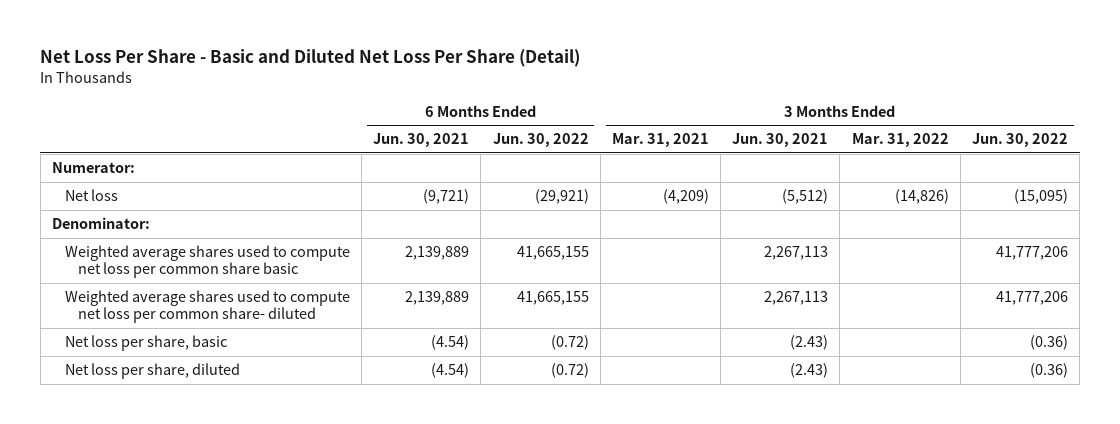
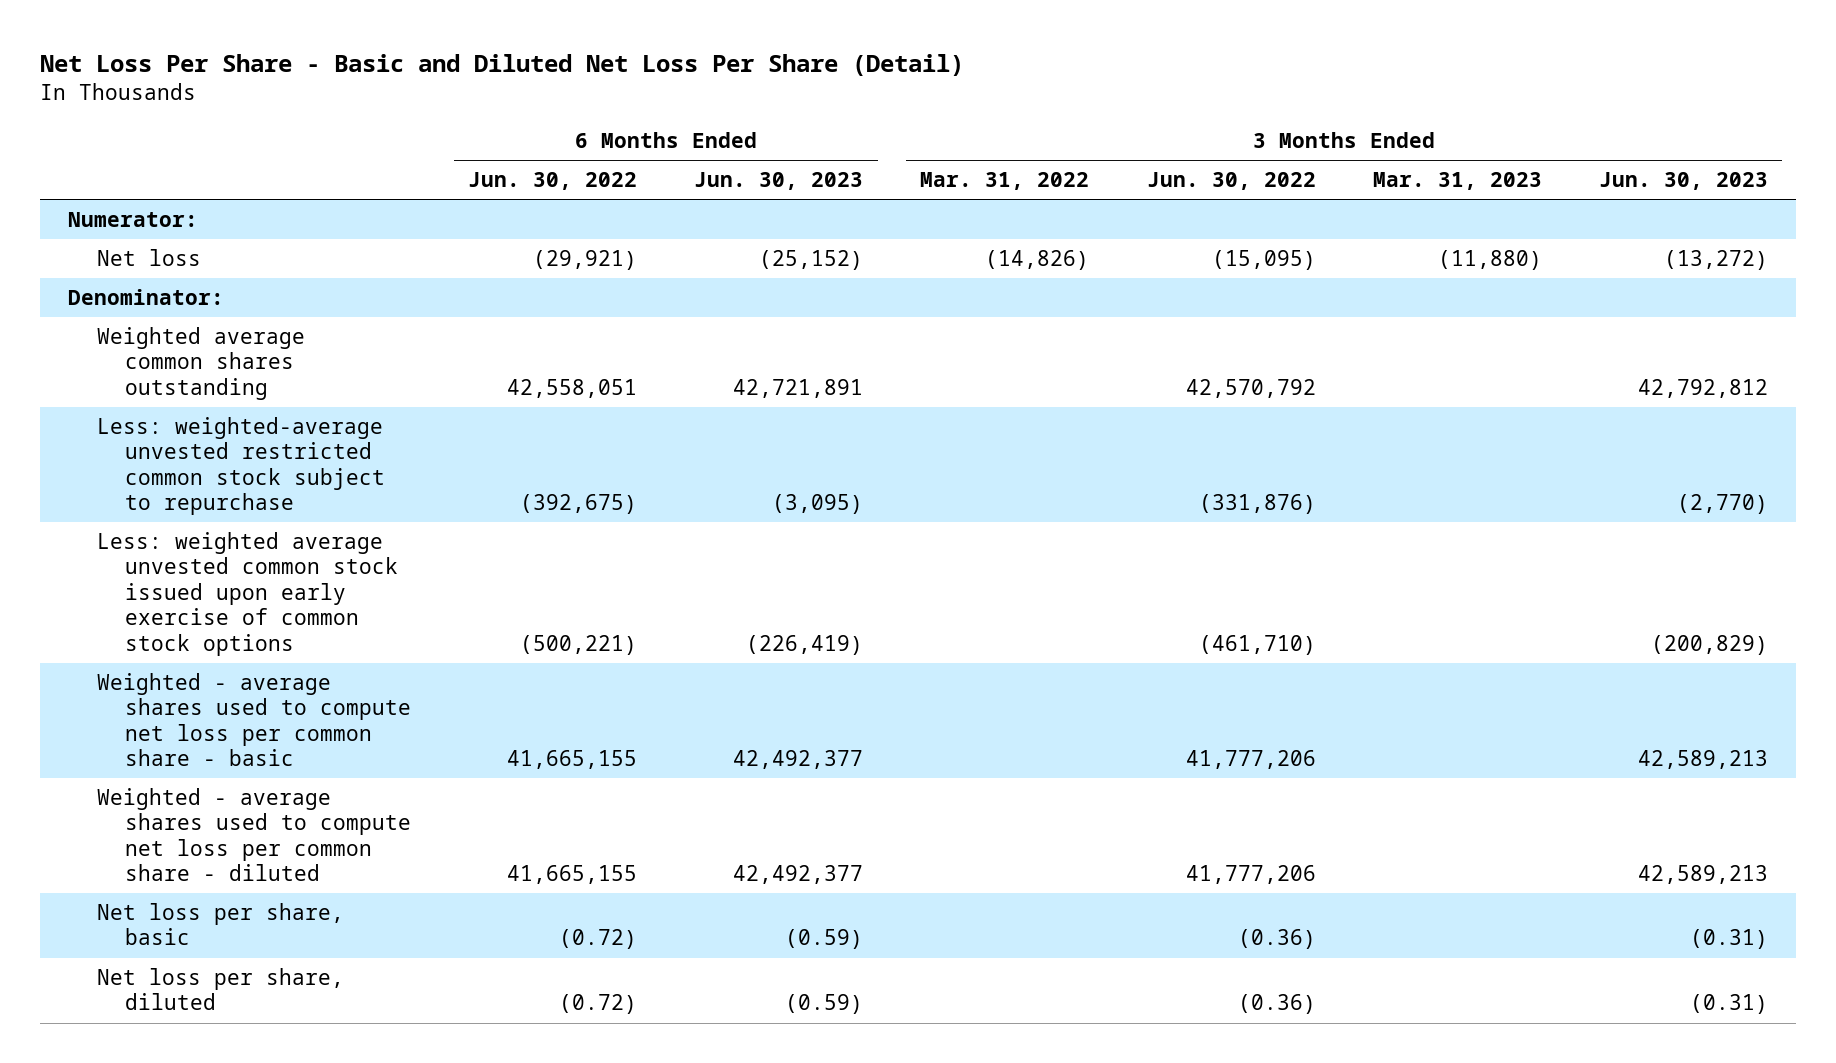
- | 6 Months Ended Jun. 30, 2021 | 6 Months Ended Jun. 30, 2022 | 3 Months Ended Mar. 31, 2021 | 3 Months Ended Jun. 30, 2021 | 3 Months Ended Mar. 31, 2022 | 3 Months Ended Jun. 30, 2022
+ | 6 Months Ended Jun. 30, 2022 | 6 Months Ended Jun. 30, 2023 | 3 Months Ended Mar. 31, 2022 | 3 Months Ended Jun. 30, 2022 | 3 Months Ended Mar. 31, 2023 | 3 Months Ended Jun. 30, 2023
- Weighted average shares used to compute net loss per common share basic | 2,139,889 | 41,665,155 | | 2,267,113 | | 41,777,206
- Weighted average shares used to compute net loss per common share- diluted | 2,139,889 | 41,665,155 | | 2,267,113 | | 41,777,206
+ Weighted average common shares outstanding | 42,558,051 | 42,721,891 | | 42,570,792 | | 42,792,812
+ Less: weighted-average unvested restricted common stock subject to repurchase | (392,675) | (3,095) | | (331,876) | | (2,770)
+ Less: weighted average unvested common stock issued upon early exercise of common stock options | (500,221) | (226,419) | | (461,710) | | (200,829)
+ Weighted - average shares used to compute net loss per common share - basic | 41,665,155 | 42,492,377 | | 41,777,206 | | 42,589,213
+ Weighted - average shares used to compute net loss per common share - diluted | 41,665,155 | 42,492,377 | | 41,777,206 | | 42,589,213

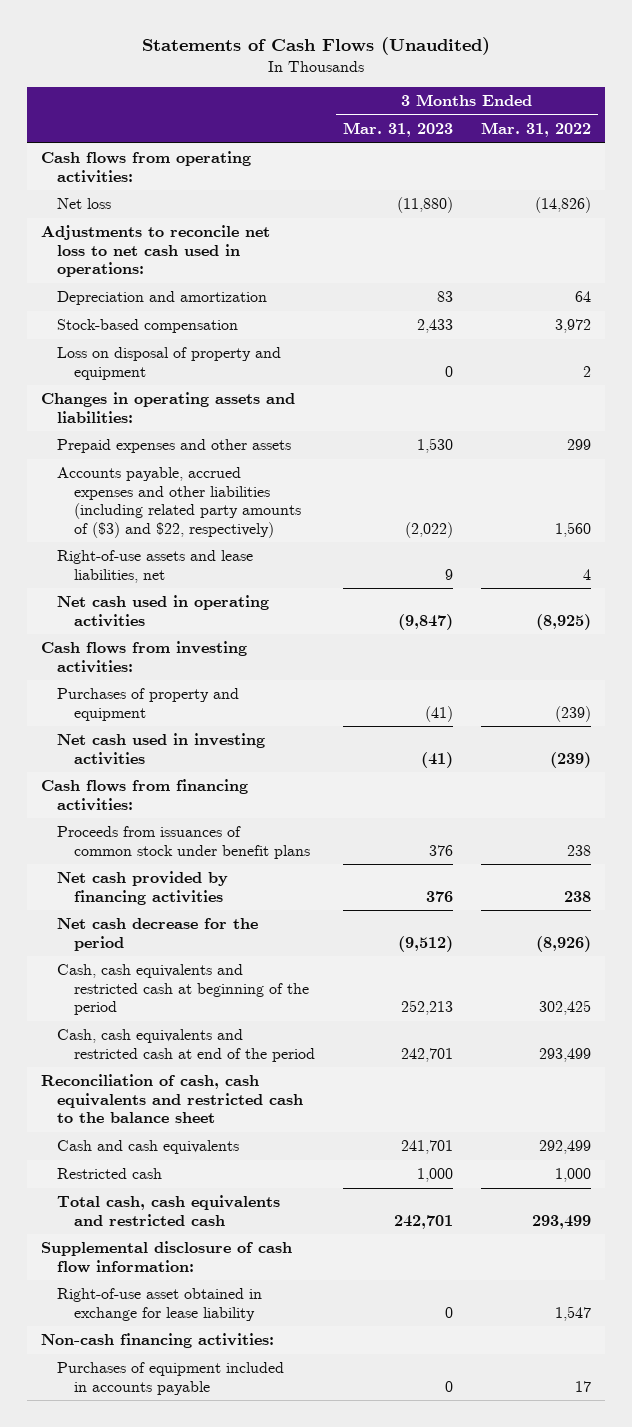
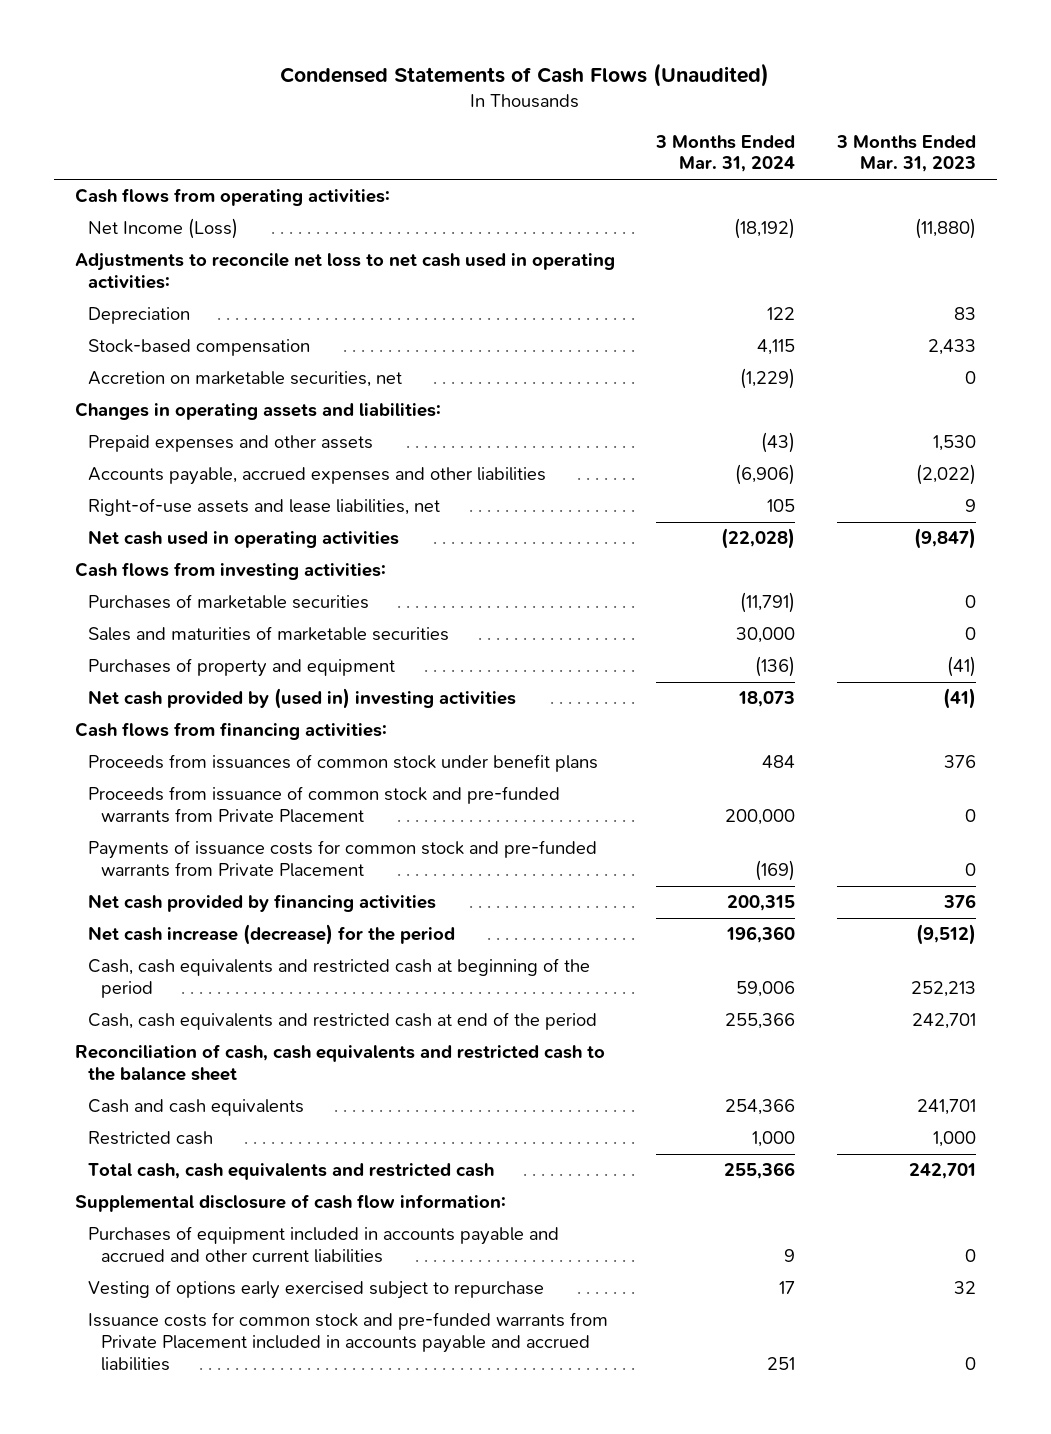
- Statements of Cash Flows (Unaudited)
+ Condensed Statements of Cash Flows (Unaudited)
- | 3 Months Ended Mar. 31, 2023 | 3 Months Ended Mar. 31, 2022
+ | 3 Months Ended Mar. 31, 2024 | 3 Months Ended Mar. 31, 2023
- Net loss | (11,880) | (14,826)
- Adjustments to reconcile net loss to net cash used in operations:
- Depreciation and amortization | 83 | 64
+ Net Income (Loss) | (18,192) | (11,880)
+ Adjustments to reconcile net loss to net cash used in operating activities:
+ Depreciation | 122 | 83
- Loss on disposal of property and equipment | 0 | 2
+ Accretion on marketable securities, net | (1,229) | 0
- Accounts payable, accrued expenses and other liabilities (including related party amounts of ($3) and $22, respectively) | (2,022) | 1,560
+ Accounts payable, accrued expenses and other liabilities | (6,906) | (2,022)
+ Purchases of marketable securities | (11,791) | 0
+ Sales and maturities of marketable securities | 30,000 | 0
- Net cash used in investing activities | (41) | (239)
+ Net cash provided by (used in) investing activities | 18,073 | (41)
+ Proceeds from issuance of common stock and pre-funded warrants from Private Placement | 200,000 | 0
+ Payments of issuance costs for common stock and pre-funded warrants from Private Placement | (169) | 0
- Net cash decrease for the period | (9,512) | (8,926)
+ Net cash increase (decrease) for the period | 196,360 | (9,512)
- Right-of-use asset obtained in exchange for lease liability | 0 | 1,547
- Non-cash financing activities:
- Purchases of equipment included in accounts payable | 0 | 17
+ Purchases of equipment included in accounts payable and accrued and other current liabilities | 9 | 0
+ Vesting of options early exercised subject to repurchase | 17 | 32
+ Issuance costs for common stock and pre-funded warrants from Private Placement included in accounts payable and accrued liabilities | 251 | 0

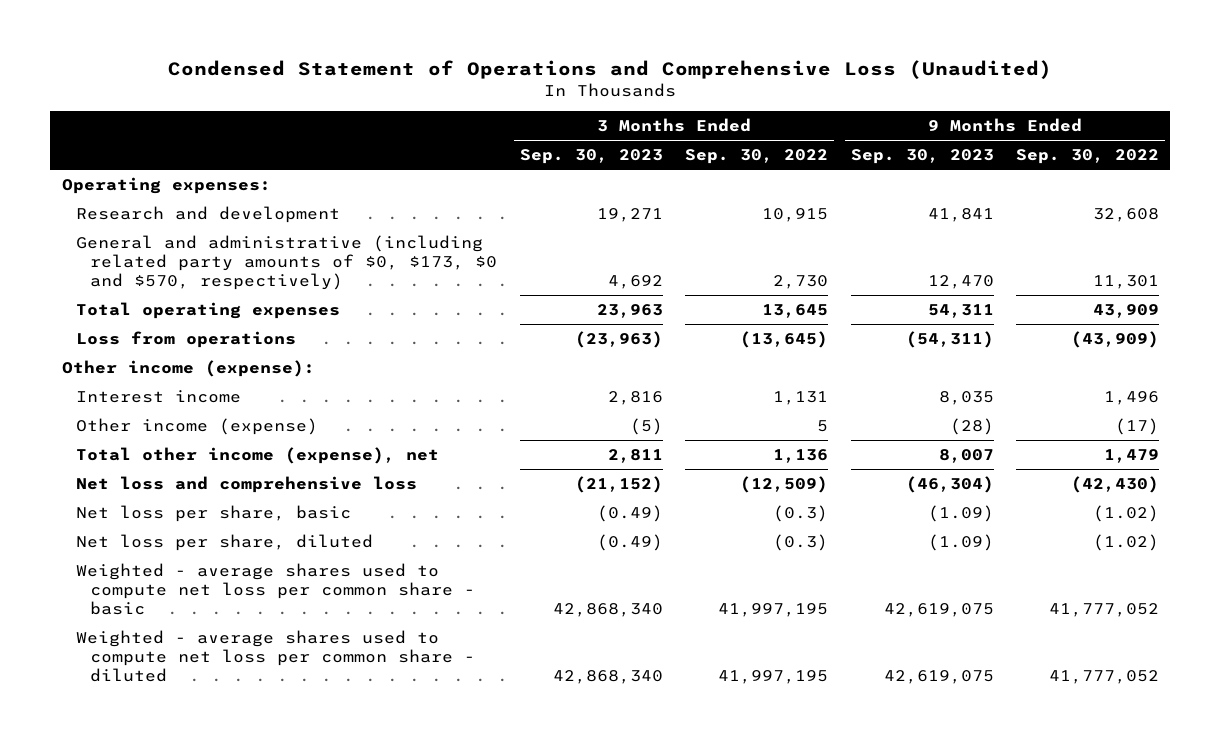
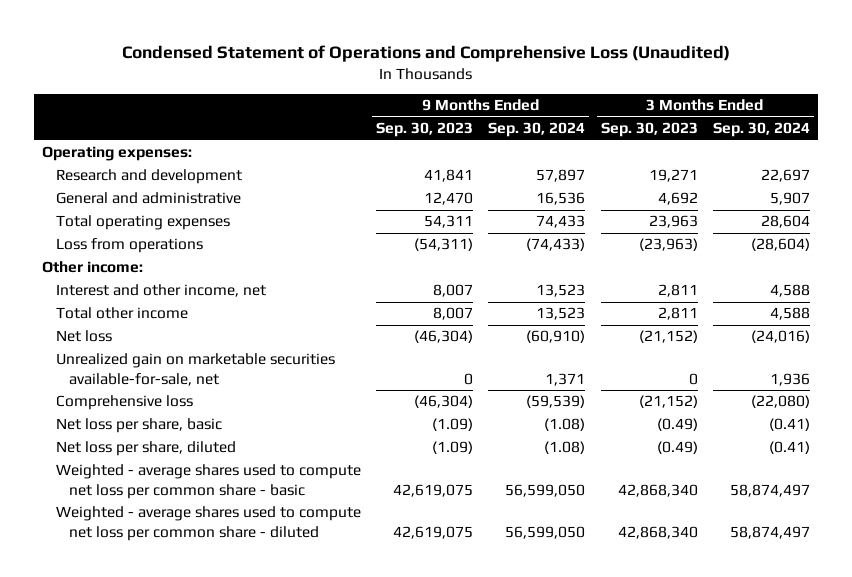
- | 3 Months Ended Sep. 30, 2023 | 3 Months Ended Sep. 30, 2022 | 9 Months Ended Sep. 30, 2023 | 9 Months Ended Sep. 30, 2022
+ | 9 Months Ended Sep. 30, 2023 | 9 Months Ended Sep. 30, 2024 | 3 Months Ended Sep. 30, 2023 | 3 Months Ended Sep. 30, 2024
- General and administrative (including related party amounts of $0, $173, $0 and $570, respectively) | 4,692 | 2,730 | 12,470 | 11,301
+ General and administrative | 12,470 | 16,536 | 4,692 | 5,907
- Other income (expense):
- Interest income | 2,816 | 1,131 | 8,035 | 1,496
- Other income (expense) | (5) | 5 | (28) | (17)
- Total other income (expense), net | 2,811 | 1,136 | 8,007 | 1,479
- Net loss and comprehensive loss | (21,152) | (12,509) | (46,304) | (42,430)
+ Other income:
+ Interest and other income, net | 8,007 | 13,523 | 2,811 | 4,588
+ Total other income | 8,007 | 13,523 | 2,811 | 4,588
+ Net loss | (46,304) | (60,910) | (21,152) | (24,016)
+ Unrealized gain on marketable securities available-for-sale, net | 0 | 1,371 | 0 | 1,936
+ Comprehensive loss | (46,304) | (59,539) | (21,152) | (22,080)

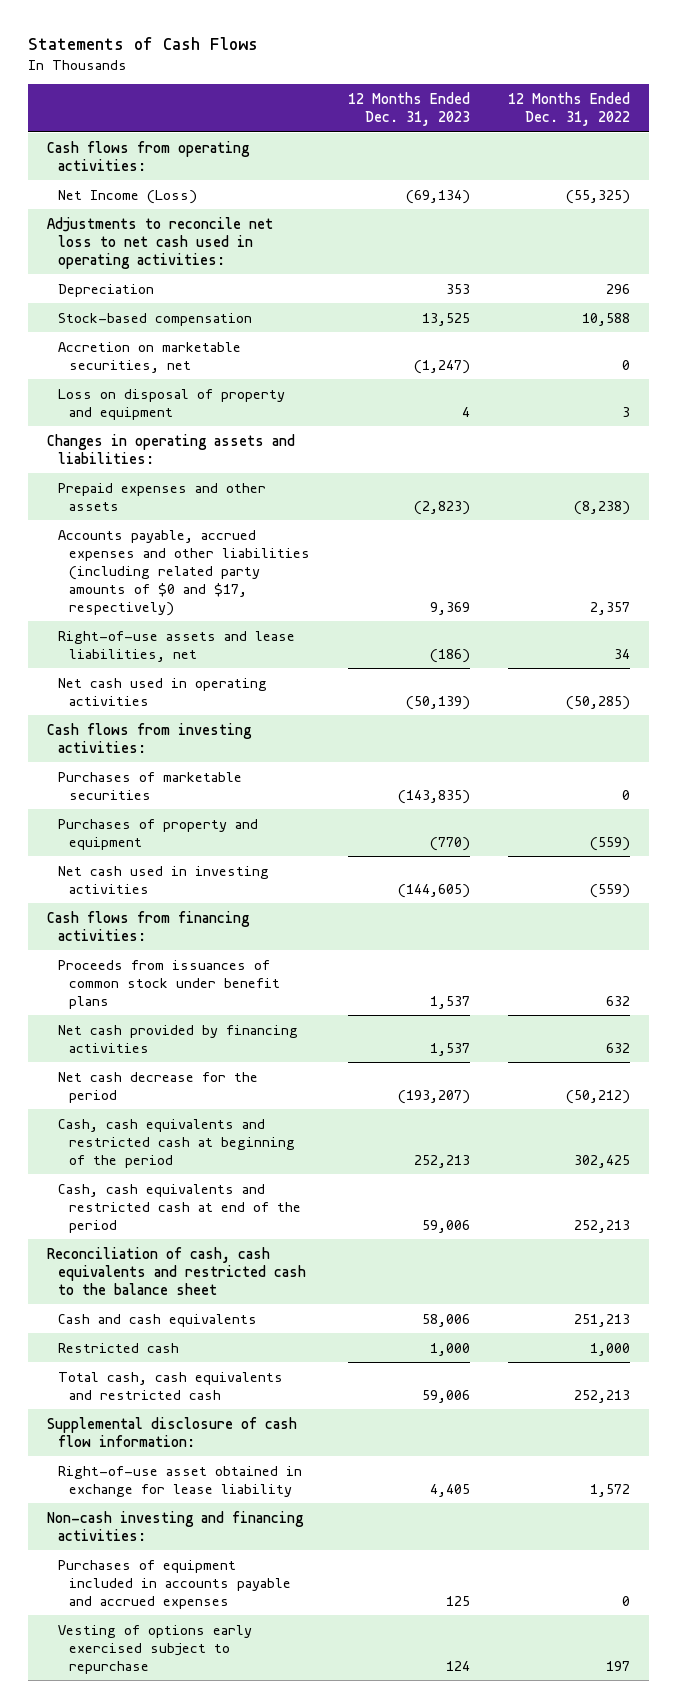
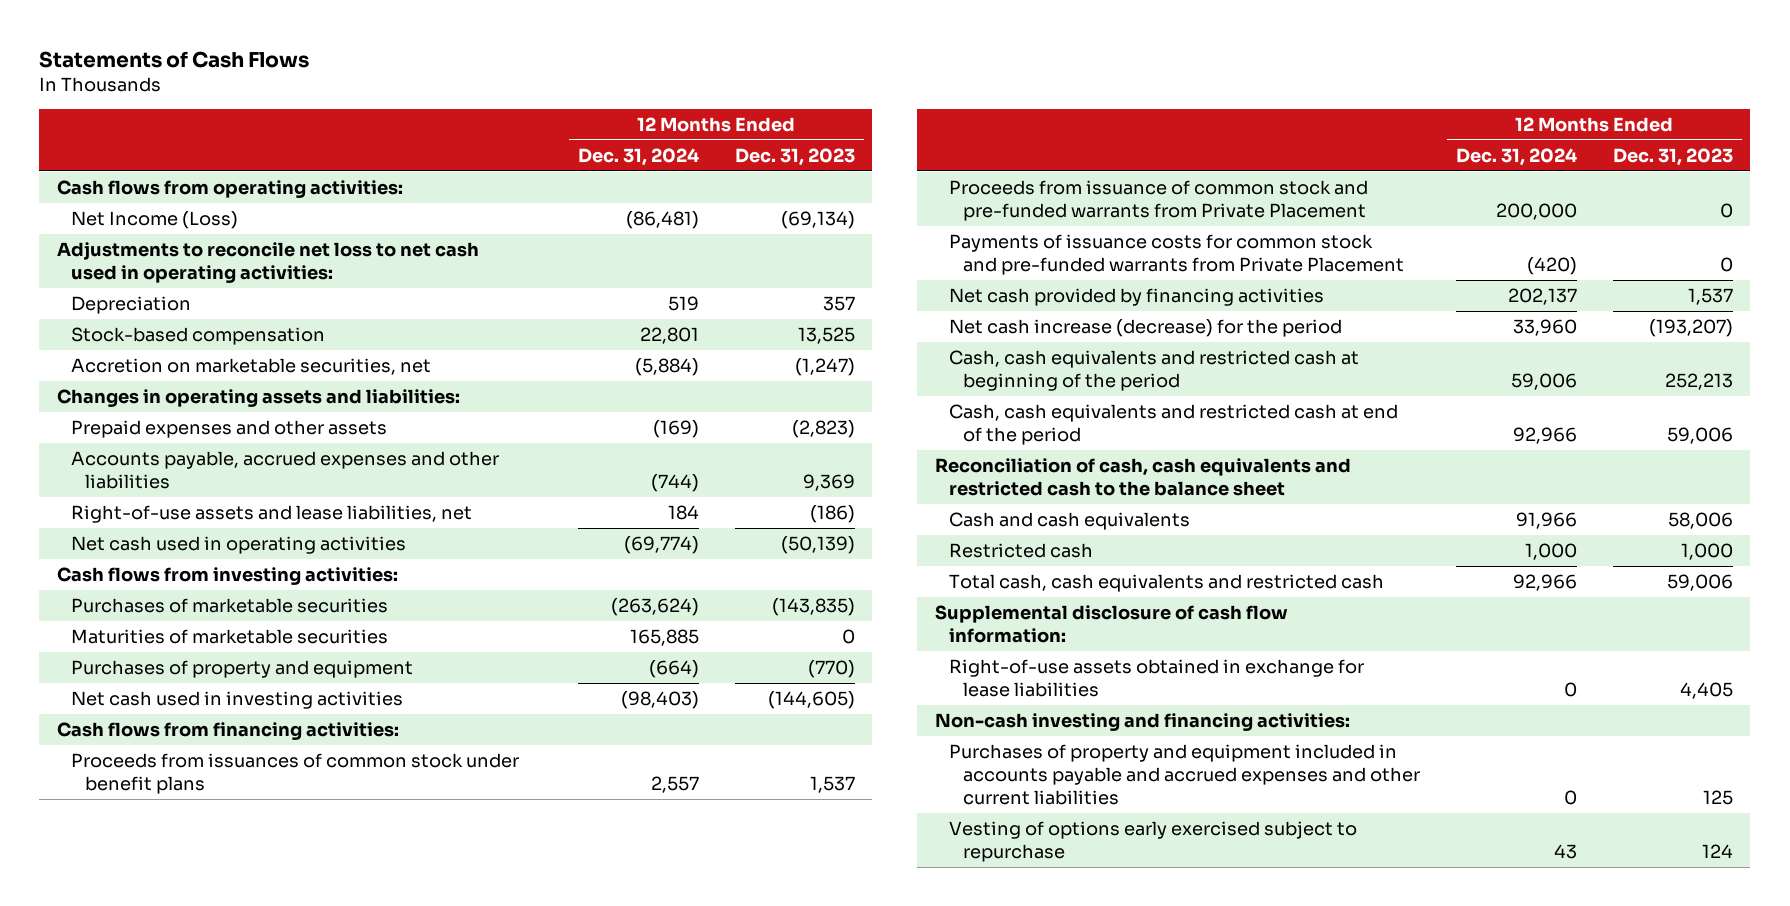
- | 12 Months Ended Dec. 31, 2023 | 12 Months Ended Dec. 31, 2022
+ | 12 Months Ended Dec. 31, 2024 | 12 Months Ended Dec. 31, 2023
- Depreciation | 353 | 296
+ Depreciation | 519 | 357
- Loss on disposal of property and equipment | 4 | 3
- Accounts payable, accrued expenses and other liabilities (including related party amounts of $0 and $17, respectively) | 9,369 | 2,357
+ Accounts payable, accrued expenses and other liabilities | (744) | 9,369
+ Maturities of marketable securities | 165,885 | 0
+ Proceeds from issuance of common stock and pre-funded warrants from Private Placement | 200,000 | 0
+ Payments of issuance costs for common stock and pre-funded warrants from Private Placement | (420) | 0
- Net cash decrease for the period | (193,207) | (50,212)
+ Net cash increase (decrease) for the period | 33,960 | (193,207)
- Right-of-use asset obtained in exchange for lease liability | 4,405 | 1,572
+ Right-of-use assets obtained in exchange for lease liabilities | 0 | 4,405
- Purchases of equipment included in accounts payable and accrued expenses | 125 | 0
+ Purchases of property and equipment included in accounts payable and accrued expenses and other current liabilities | 0 | 125

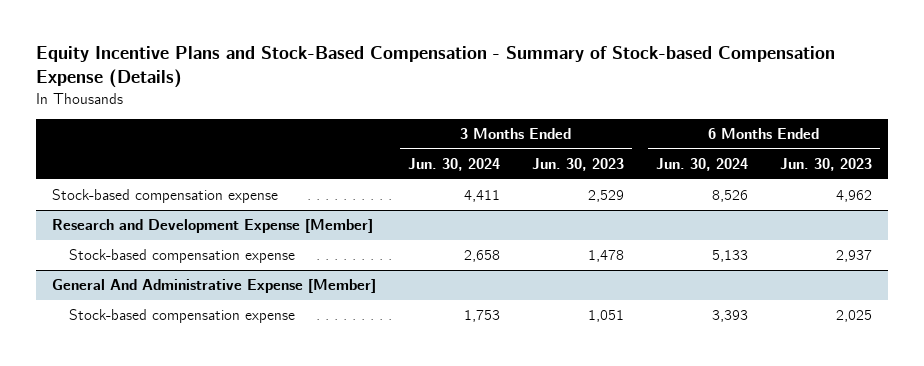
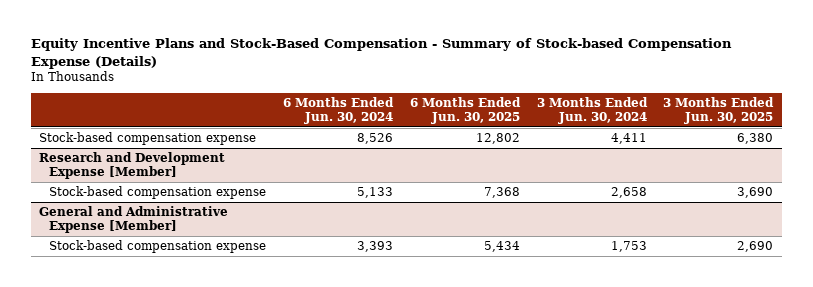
- | 3 Months Ended Jun. 30, 2024 | 3 Months Ended Jun. 30, 2023 | 6 Months Ended Jun. 30, 2024 | 6 Months Ended Jun. 30, 2023
+ | 6 Months Ended Jun. 30, 2024 | 6 Months Ended Jun. 30, 2025 | 3 Months Ended Jun. 30, 2024 | 3 Months Ended Jun. 30, 2025
- General And Administrative Expense [Member]
+ General and Administrative Expense [Member]

